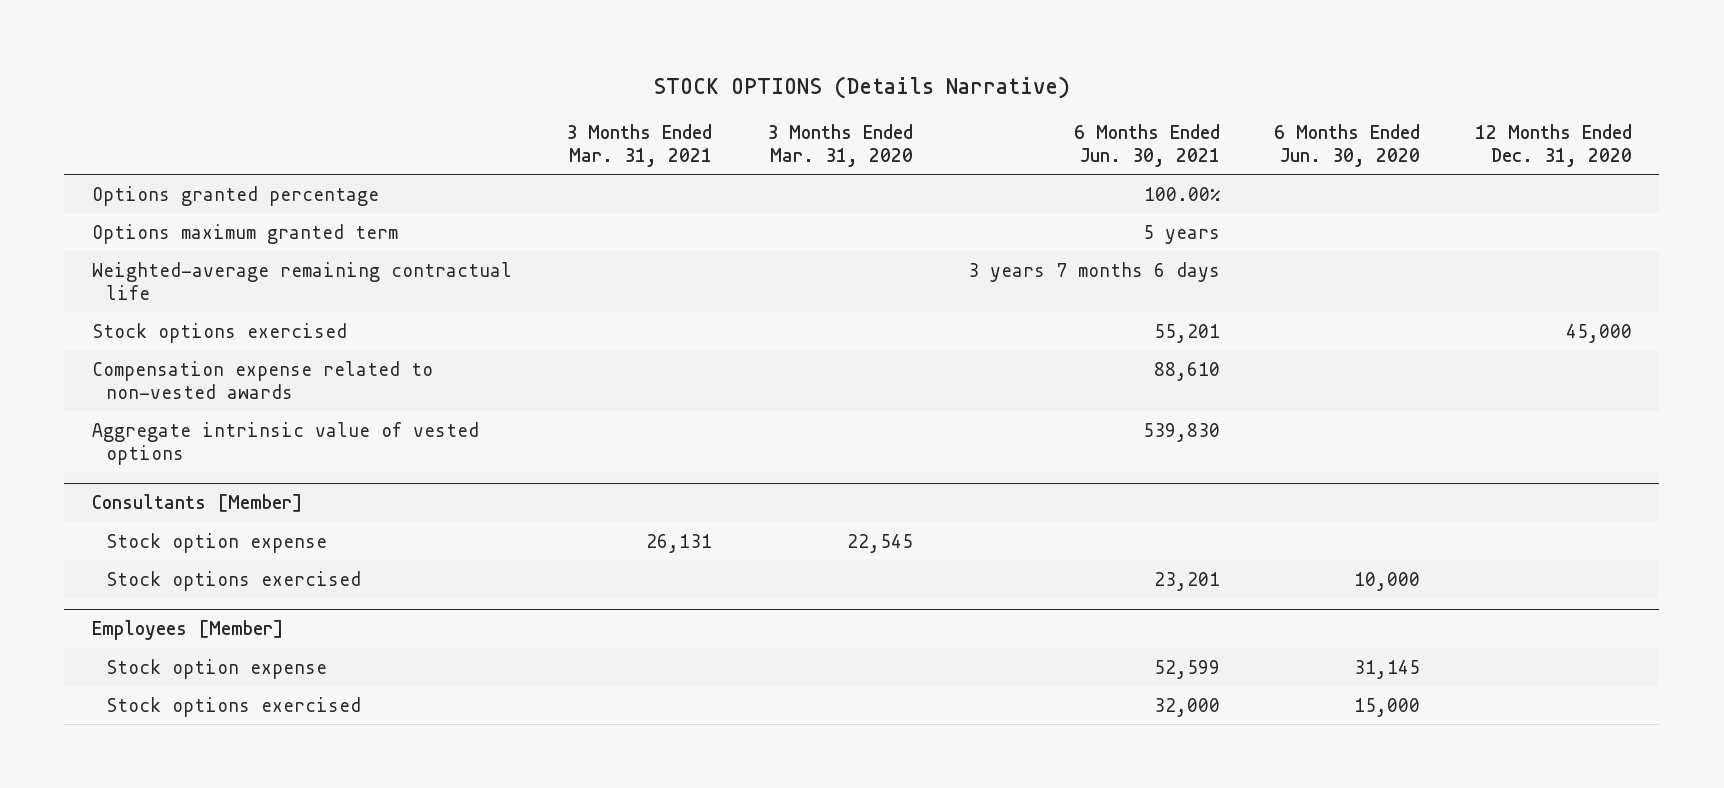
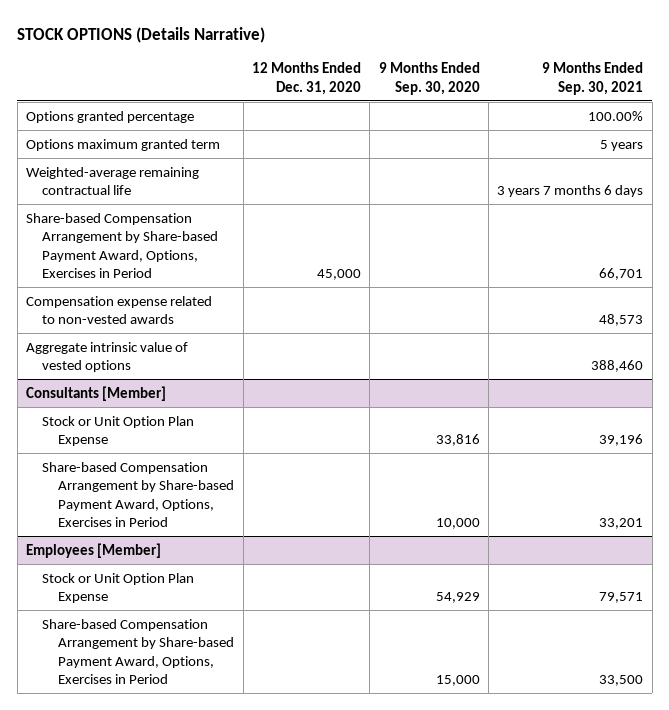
- | 3 Months Ended Mar. 31, 2021 | 3 Months Ended Mar. 31, 2020 | 6 Months Ended Jun. 30, 2021 | 6 Months Ended Jun. 30, 2020 | 12 Months Ended Dec. 31, 2020
+ | 12 Months Ended Dec. 31, 2020 | 9 Months Ended Sep. 30, 2020 | 9 Months Ended Sep. 30, 2021
- Stock options exercised | | | 55,201 | | 45,000
+ Share-based Compensation Arrangement by Share-based Payment Award, Options, Exercises in Period | 45,000 | | 66,701
@ Consultants [Member]
- Stock option expense | 26,131 | 22,545 | | |
- Stock options exercised | | | 23,201 | 10,000 |
+ Stock or Unit Option Plan Expense | | 33,816 | 39,196
+ Share-based Compensation Arrangement by Share-based Payment Award, Options, Exercises in Period | | 10,000 | 33,201
@ Employees [Member]
- Stock option expense | | | 52,599 | 31,145 |
- Stock options exercised | | | 32,000 | 15,000 |
+ Stock or Unit Option Plan Expense | | 54,929 | 79,571
+ Share-based Compensation Arrangement by Share-based Payment Award, Options, Exercises in Period | | 15,000 | 33,500

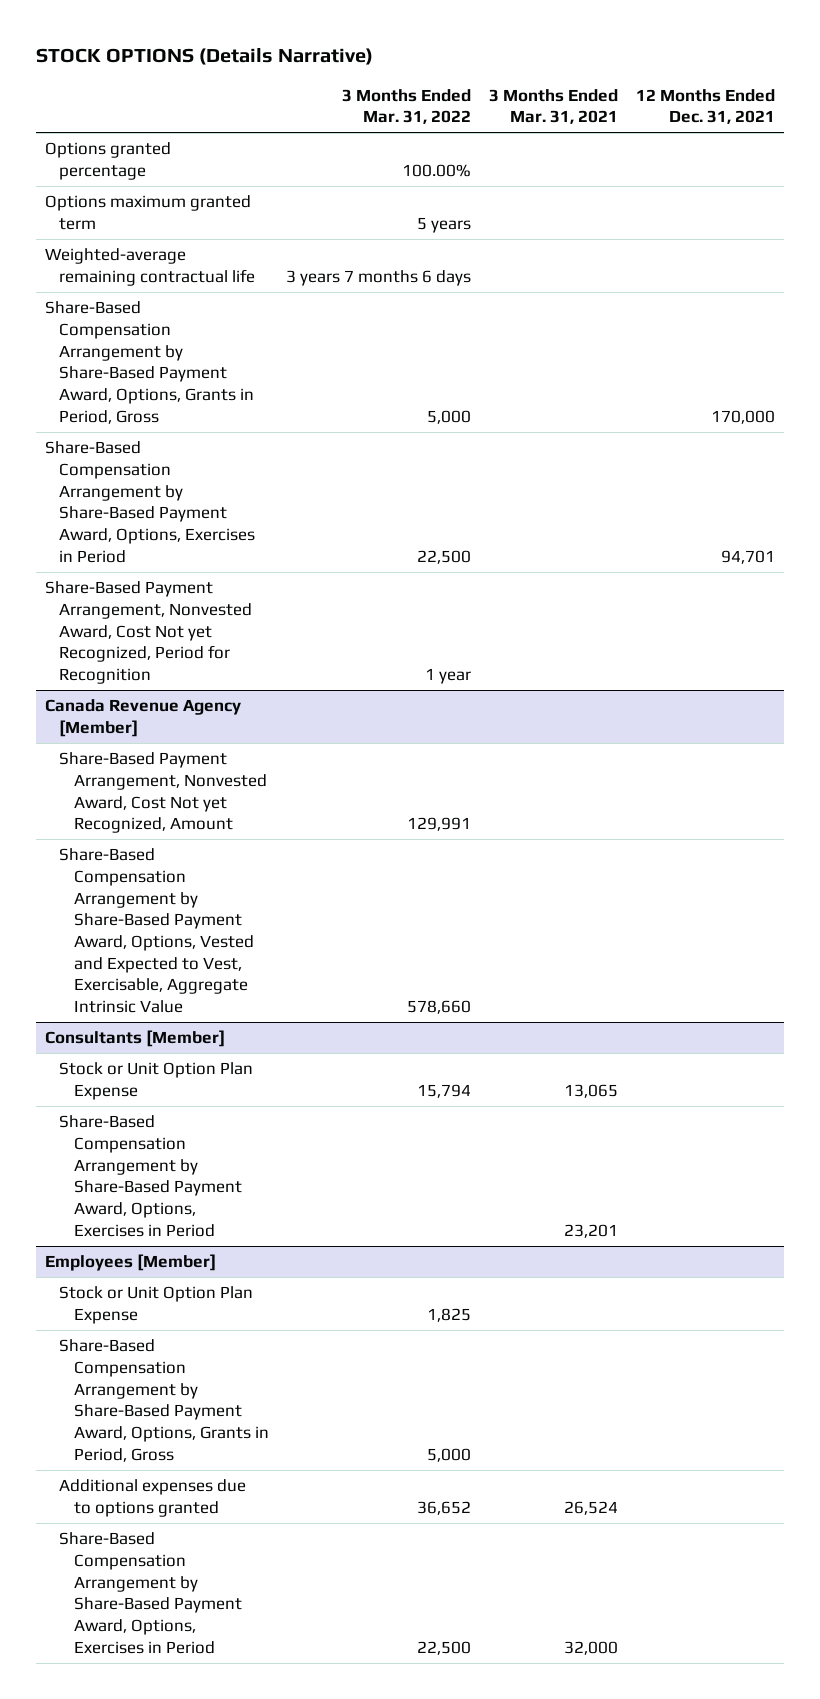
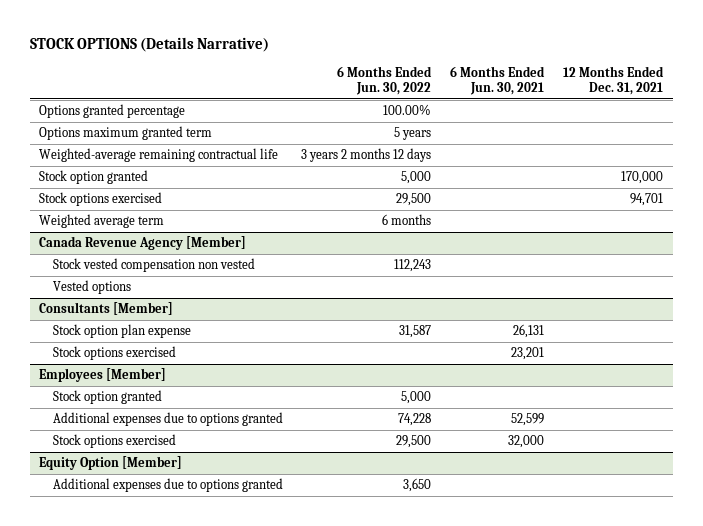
- | 3 Months Ended Mar. 31, 2022 | 3 Months Ended Mar. 31, 2021 | 12 Months Ended Dec. 31, 2021
+ | 6 Months Ended Jun. 30, 2022 | 6 Months Ended Jun. 30, 2021 | 12 Months Ended Dec. 31, 2021
- Share-Based Compensation Arrangement by Share-Based Payment Award, Options, Grants in Period, Gross | 5,000 | | 170,000
- Share-Based Compensation Arrangement by Share-Based Payment Award, Options, Exercises in Period | 22,500 | | 94,701
- Share-Based Payment Arrangement, Nonvested Award, Cost Not yet Recognized, Period for Recognition | 1 year | |
+ Stock option granted | 5,000 | | 170,000
+ Stock options exercised | 29,500 | | 94,701
+ Weighted average term | 6 months | |
@ Canada Revenue Agency [Member]
- Share-Based Payment Arrangement, Nonvested Award, Cost Not yet Recognized, Amount | 129,991 | |
- Share-Based Compensation Arrangement by Share-Based Payment Award, Options, Vested and Expected to Vest, Exercisable, Aggregate Intrinsic Value | 578,660 | |
+ Stock vested compensation non vested | 112,243 | |
+ Vested options
@ Consultants [Member]
- Stock or Unit Option Plan Expense | 15,794 | 13,065 |
- Share-Based Compensation Arrangement by Share-Based Payment Award, Options, Exercises in Period | | 23,201 |
+ Stock option plan expense | 31,587 | 26,131 |
+ Stock options exercised | | 23,201 |
@ Employees [Member]
- Stock or Unit Option Plan Expense | 1,825 | |
- Share-Based Compensation Arrangement by Share-Based Payment Award, Options, Grants in Period, Gross | 5,000 | |
+ Stock option granted | 5,000 | |
- Share-Based Compensation Arrangement by Share-Based Payment Award, Options, Exercises in Period | 22,500 | 32,000 |
+ Stock options exercised | 29,500 | 32,000 |
+ Equity Option [Member]
+ Additional expenses due to options granted | 3,650 | |

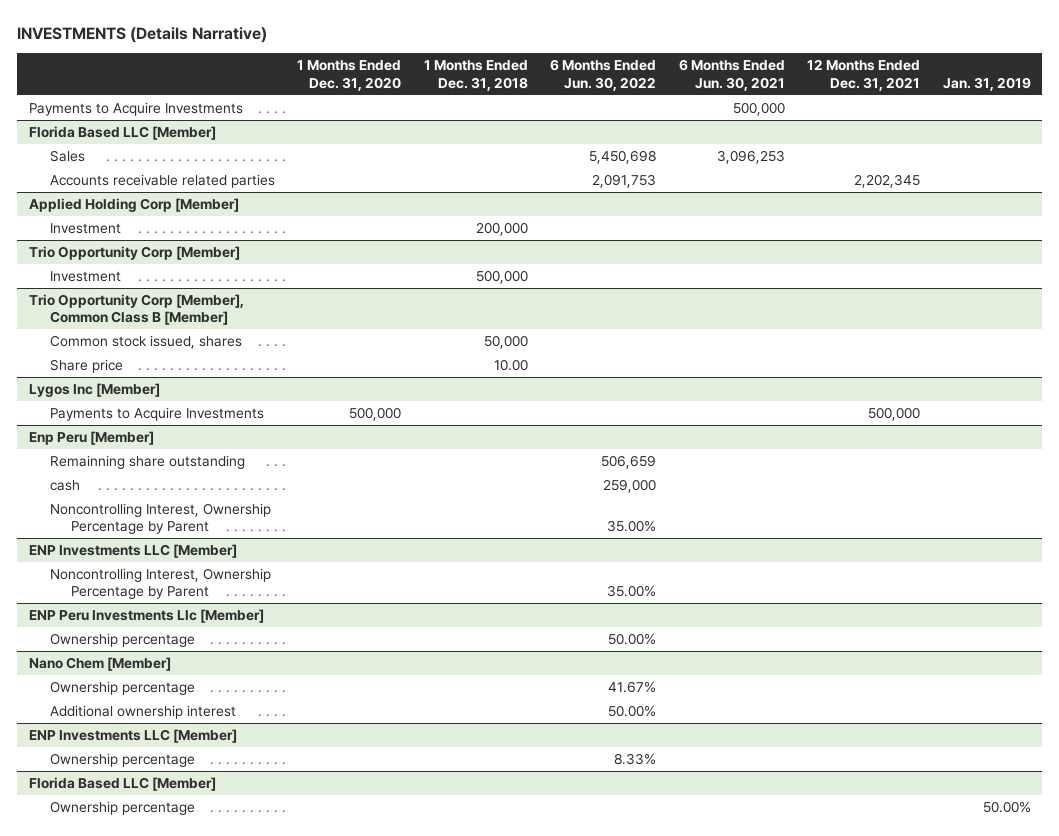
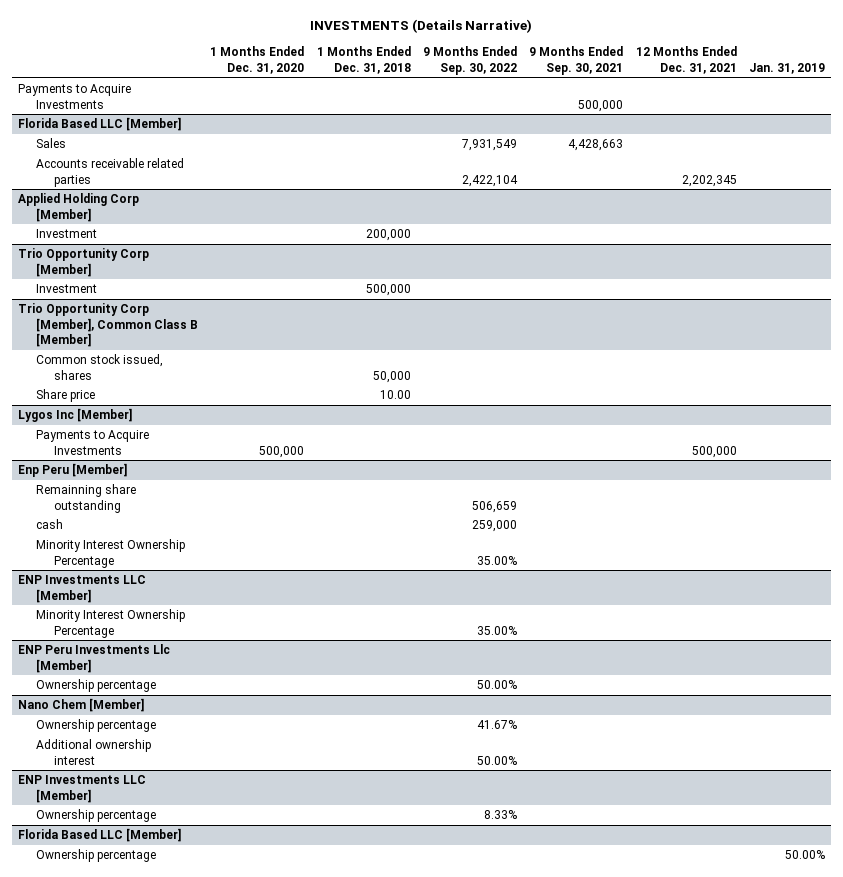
- | 1 Months Ended Dec. 31, 2020 | 1 Months Ended Dec. 31, 2018 | 6 Months Ended Jun. 30, 2022 | 6 Months Ended Jun. 30, 2021 | 12 Months Ended Dec. 31, 2021 | Jan. 31, 2019
+ | 1 Months Ended Dec. 31, 2020 | 1 Months Ended Dec. 31, 2018 | 9 Months Ended Sep. 30, 2022 | 9 Months Ended Sep. 30, 2021 | 12 Months Ended Dec. 31, 2021 | Jan. 31, 2019
@ Enp Peru [Member]
- Noncontrolling Interest, Ownership Percentage by Parent | | | 35.00% | | |
+ Minority Interest Ownership Percentage | | | 35.00% | | |
@ ENP Investments LLC [Member]
- Noncontrolling Interest, Ownership Percentage by Parent | | | 35.00% | | |
+ Minority Interest Ownership Percentage | | | 35.00% | | |

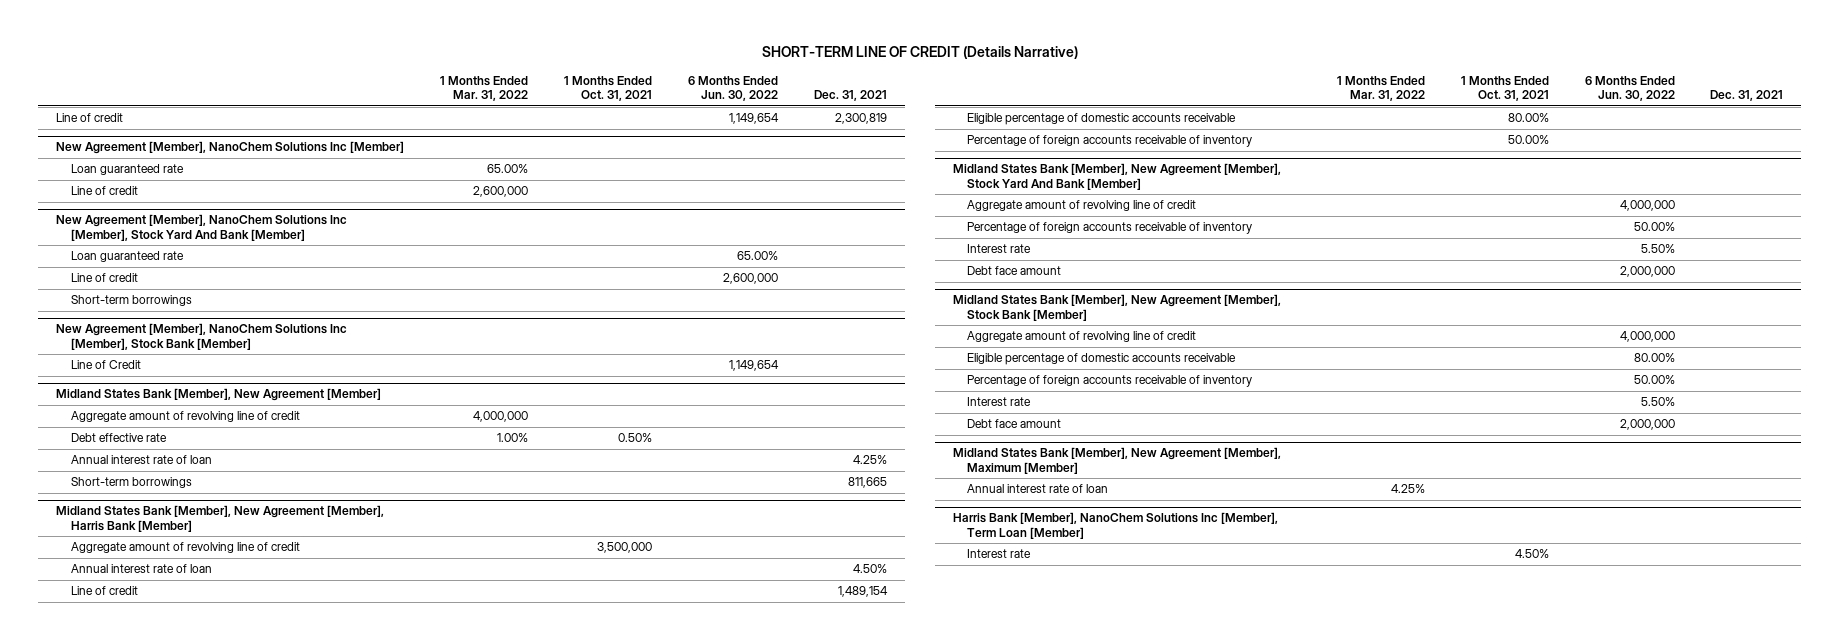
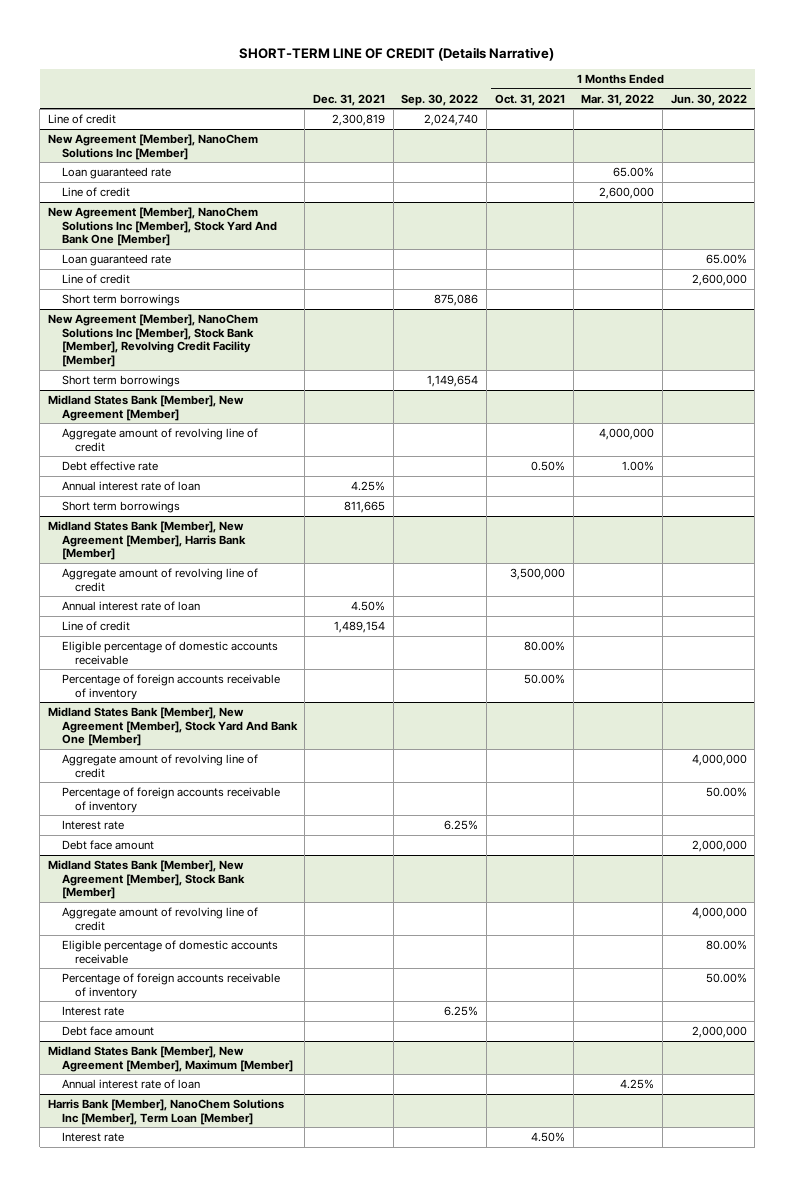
- | 1 Months Ended Mar. 31, 2022 | 1 Months Ended Oct. 31, 2021 | 6 Months Ended Jun. 30, 2022 | Dec. 31, 2021
+ | Dec. 31, 2021 | Sep. 30, 2022 | 1 Months Ended Oct. 31, 2021 | 1 Months Ended Mar. 31, 2022 | 1 Months Ended Jun. 30, 2022
- New Agreement [Member], NanoChem Solutions Inc [Member], Stock Yard And Bank [Member]
+ New Agreement [Member], NanoChem Solutions Inc [Member], Stock Yard And Bank One [Member]
- Short-term borrowings
- New Agreement [Member], NanoChem Solutions Inc [Member], Stock Bank [Member]
- Line of Credit | | | 1,149,654 |
+ Short term borrowings | | 875,086 | | |
+ New Agreement [Member], NanoChem Solutions Inc [Member], Stock Bank [Member], Revolving Credit Facility [Member]
+ Short term borrowings | | 1,149,654 | | |
@ Midland States Bank [Member], New Agreement [Member]
- Short-term borrowings | | | | 811,665
+ Short term borrowings | 811,665 | | | |
- Midland States Bank [Member], New Agreement [Member], Stock Yard And Bank [Member]
+ Midland States Bank [Member], New Agreement [Member], Stock Yard And Bank One [Member]

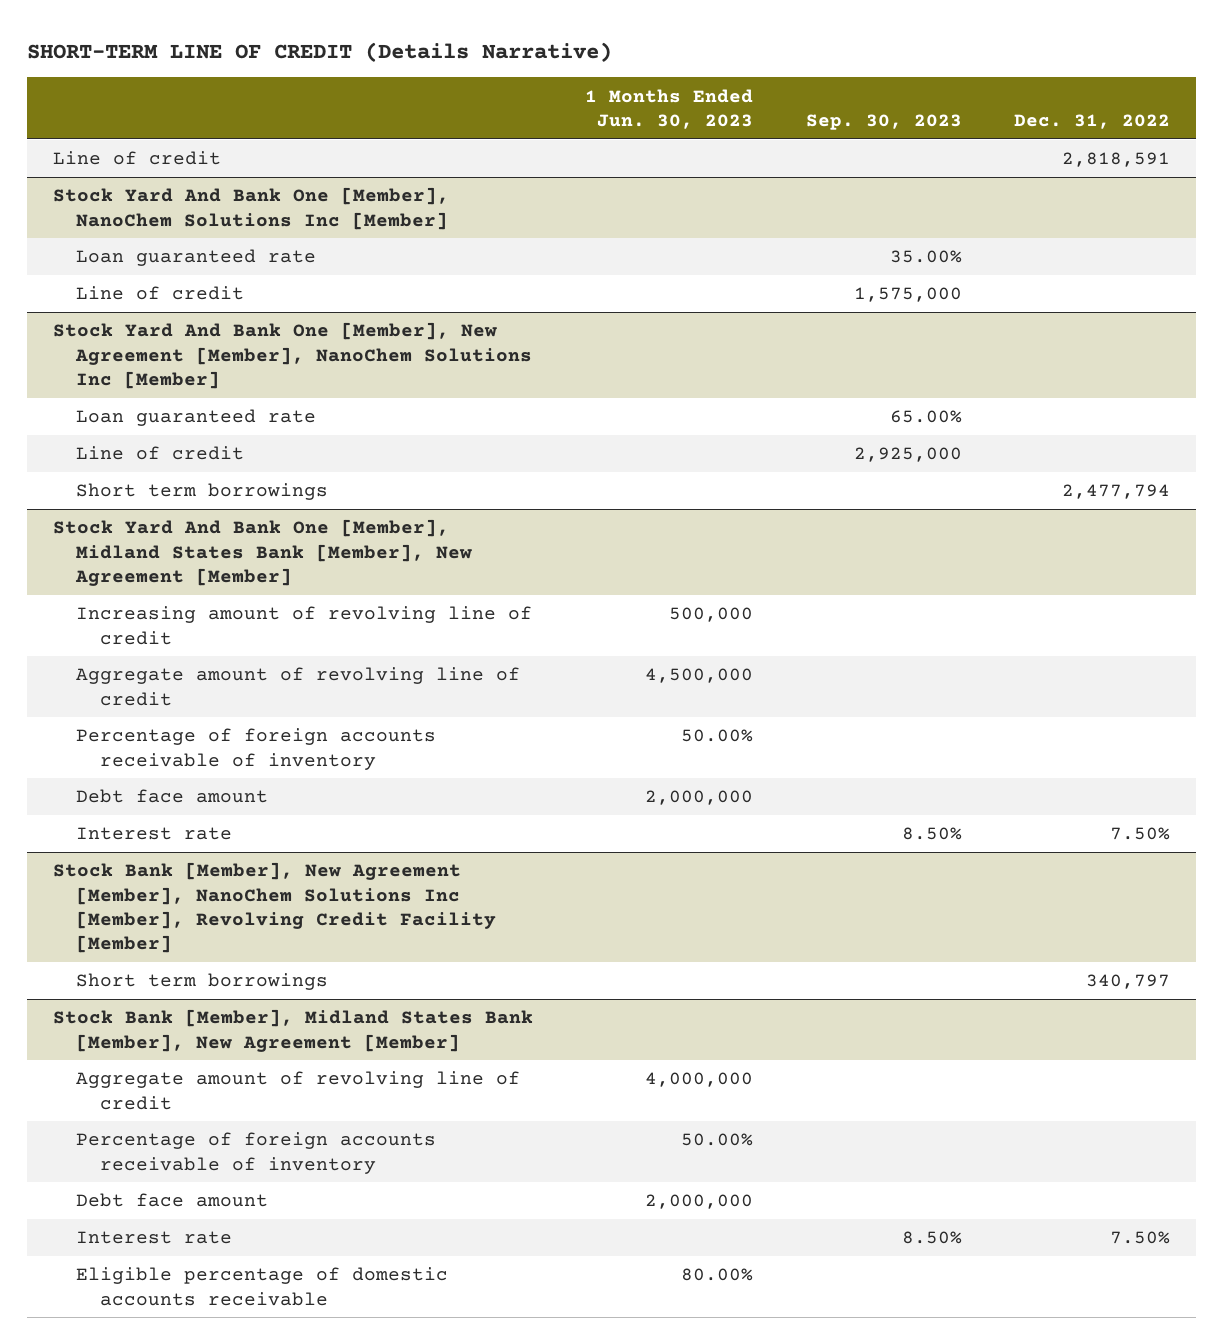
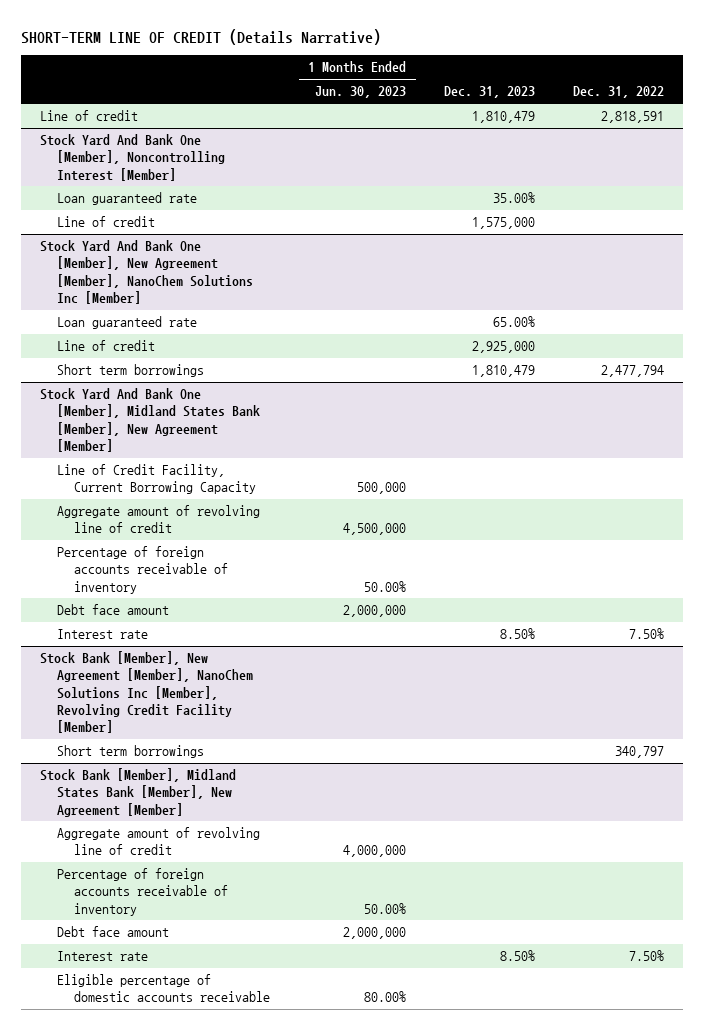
- | 1 Months Ended Jun. 30, 2023 | Sep. 30, 2023 | Dec. 31, 2022
+ | 1 Months Ended Jun. 30, 2023 | Dec. 31, 2023 | Dec. 31, 2022
- Stock Yard And Bank One [Member], NanoChem Solutions Inc [Member]
+ Stock Yard And Bank One [Member], Noncontrolling Interest [Member]
@ Stock Yard And Bank One [Member], Midland States Bank [Member], New Agreement [Member]
- Increasing amount of revolving line of credit | 500,000 | |
+ Line of Credit Facility, Current Borrowing Capacity | 500,000 | |

